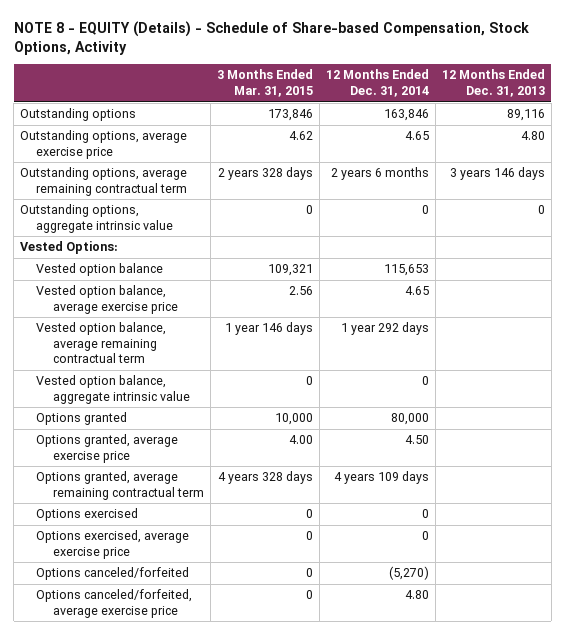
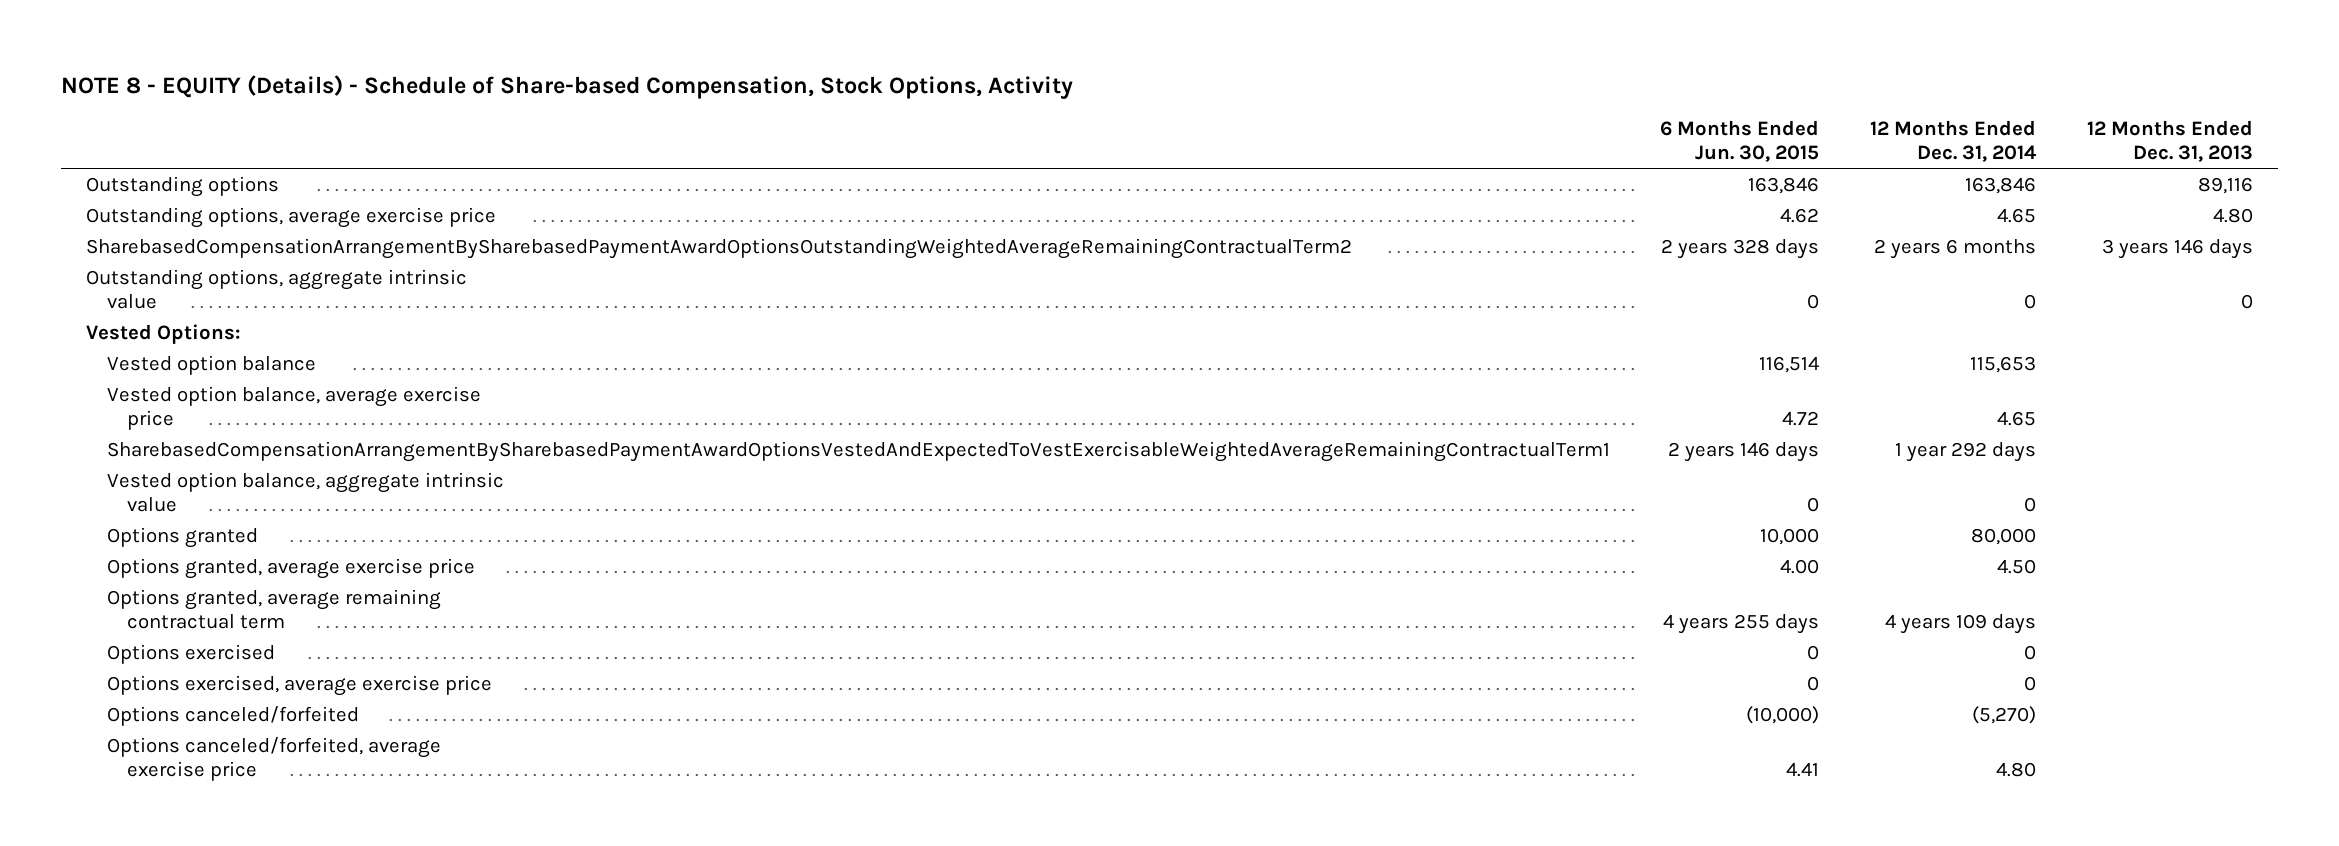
- | 3 Months Ended Mar. 31, 2015 | 12 Months Ended Dec. 31, 2014 | 12 Months Ended Dec. 31, 2013
+ | 6 Months Ended Jun. 30, 2015 | 12 Months Ended Dec. 31, 2014 | 12 Months Ended Dec. 31, 2013
- Outstanding options, average remaining contractual term | 2 years 328 days | 2 years 6 months | 3 years 146 days
+ SharebasedCompensationArrangementBySharebasedPaymentAwardOptionsOutstandingWeightedAverageRemainingContractualTerm2 | 2 years 328 days | 2 years 6 months | 3 years 146 days
- Vested option balance, average remaining contractual term | 1 year 146 days | 1 year 292 days |
+ SharebasedCompensationArrangementBySharebasedPaymentAwardOptionsVestedAndExpectedToVestExercisableWeightedAverageRemainingContractualTerm1 | 2 years 146 days | 1 year 292 days |

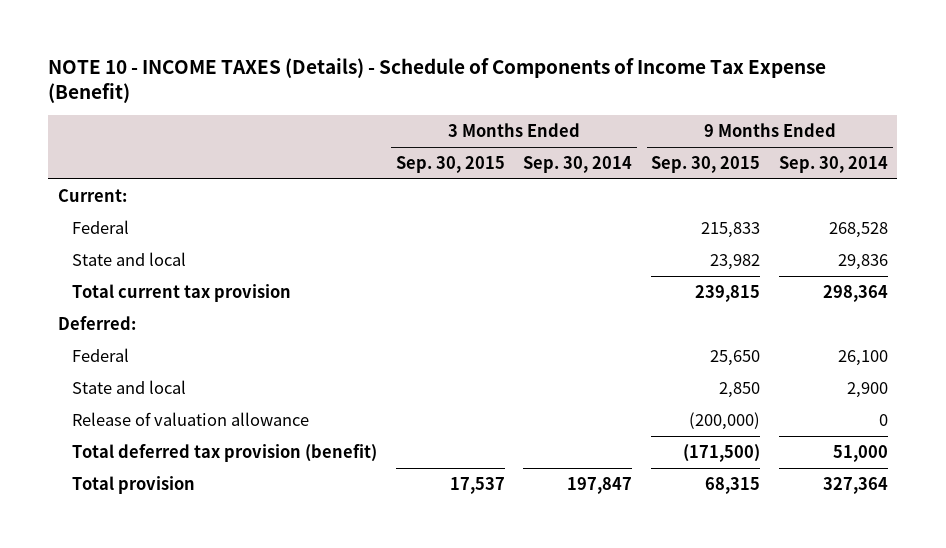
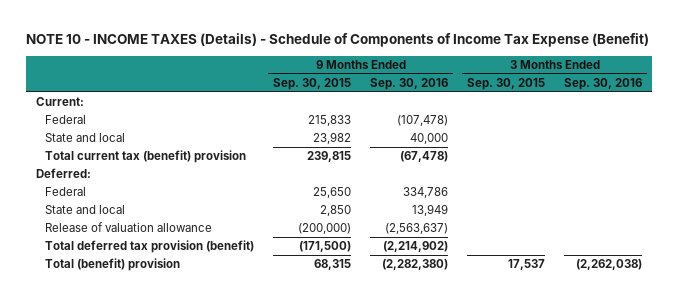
- | 3 Months Ended Sep. 30, 2015 | 3 Months Ended Sep. 30, 2014 | 9 Months Ended Sep. 30, 2015 | 9 Months Ended Sep. 30, 2014
+ | 9 Months Ended Sep. 30, 2015 | 9 Months Ended Sep. 30, 2016 | 3 Months Ended Sep. 30, 2015 | 3 Months Ended Sep. 30, 2016
- Total current tax provision | | | 239,815 | 298,364
+ Total current tax (benefit) provision | 239,815 | (67,478) | |
- Total provision | 17,537 | 197,847 | 68,315 | 327,364
+ Total (benefit) provision | 68,315 | (2,282,380) | 17,537 | (2,262,038)

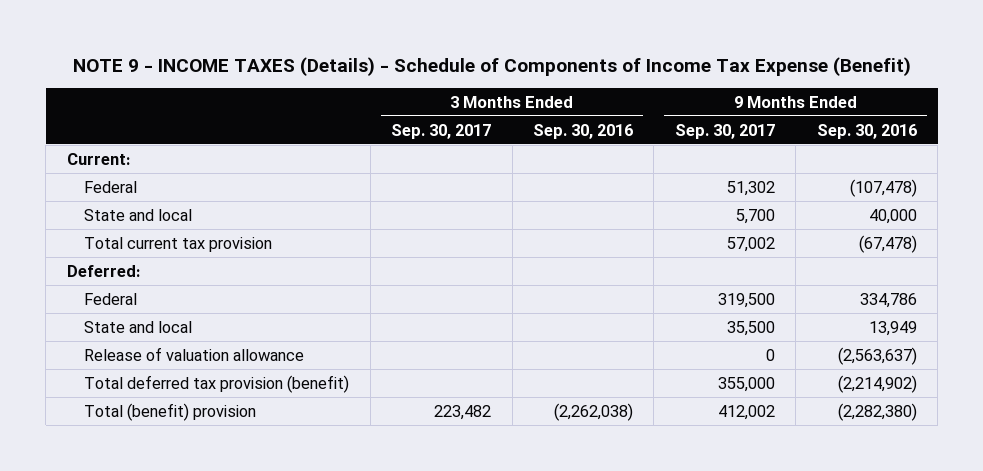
- NOTE 10 - INCOME TAXES (Details) - Schedule of Components of Income Tax Expense (Benefit)
+ NOTE 9 - INCOME TAXES (Details) - Schedule of Components of Income Tax Expense (Benefit)
- | 9 Months Ended Sep. 30, 2015 | 9 Months Ended Sep. 30, 2016 | 3 Months Ended Sep. 30, 2015 | 3 Months Ended Sep. 30, 2016
+ | 3 Months Ended Sep. 30, 2017 | 3 Months Ended Sep. 30, 2016 | 9 Months Ended Sep. 30, 2017 | 9 Months Ended Sep. 30, 2016
- Total current tax (benefit) provision | 239,815 | (67,478) | |
+ Total current tax provision | | | 57,002 | (67,478)

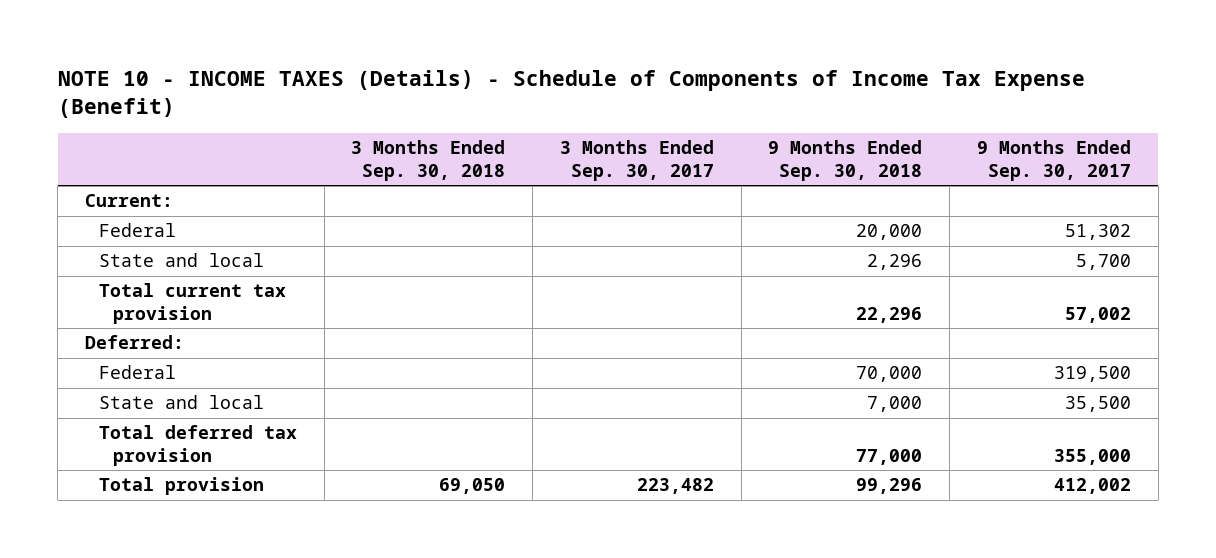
- NOTE 9 - INCOME TAXES (Details) - Schedule of Components of Income Tax Expense (Benefit)
+ NOTE 10 - INCOME TAXES (Details) - Schedule of Components of Income Tax Expense (Benefit)
- | 3 Months Ended Sep. 30, 2017 | 3 Months Ended Sep. 30, 2016 | 9 Months Ended Sep. 30, 2017 | 9 Months Ended Sep. 30, 2016
+ | 3 Months Ended Sep. 30, 2018 | 3 Months Ended Sep. 30, 2017 | 9 Months Ended Sep. 30, 2018 | 9 Months Ended Sep. 30, 2017
- Release of valuation allowance | | | 0 | (2,563,637)
- Total deferred tax provision (benefit) | | | 355,000 | (2,214,902)
- Total (benefit) provision | 223,482 | (2,262,038) | 412,002 | (2,282,380)
+ Total deferred tax provision | | | 77,000 | 355,000
+ Total provision | 69,050 | 223,482 | 99,296 | 412,002

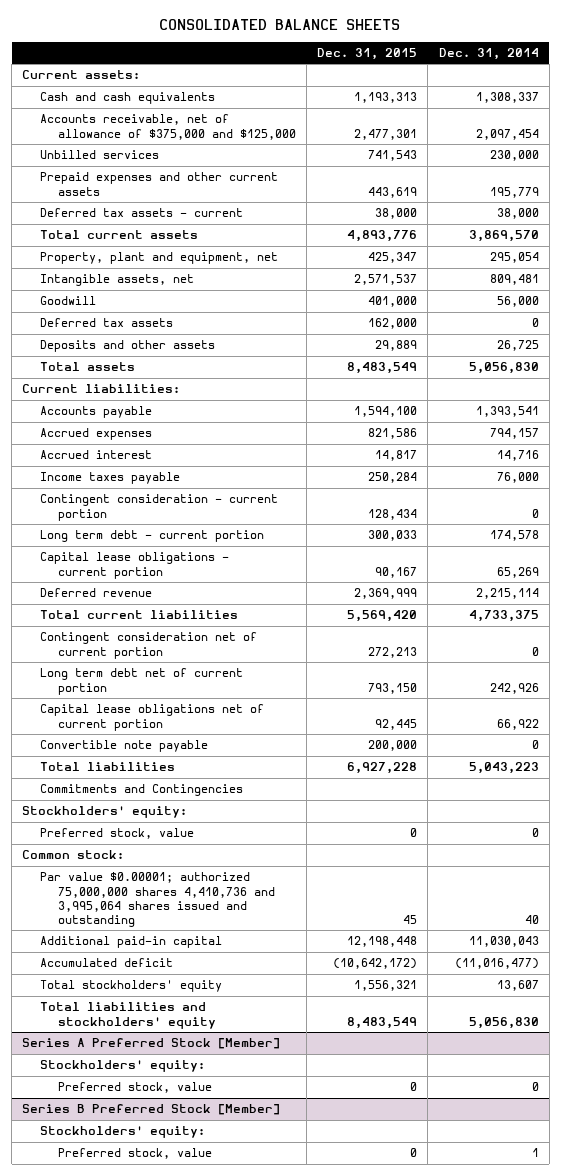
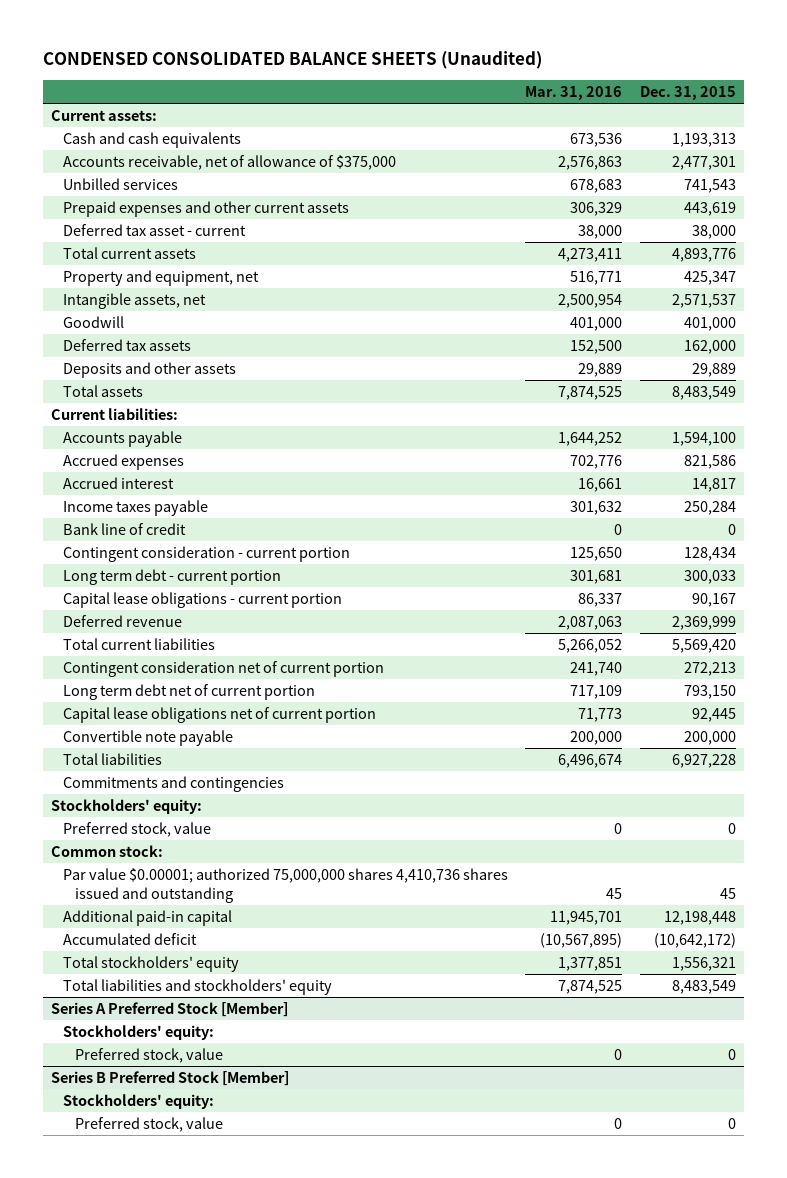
- CONSOLIDATED BALANCE SHEETS
+ CONDENSED CONSOLIDATED BALANCE SHEETS (Unaudited)
- | Dec. 31, 2015 | Dec. 31, 2014
+ | Mar. 31, 2016 | Dec. 31, 2015
- Accounts receivable, net of allowance of $375,000 and $125,000 | 2,477,301 | 2,097,454
+ Accounts receivable, net of allowance of $375,000 | 2,576,863 | 2,477,301
- Deferred tax assets - current | 38,000 | 38,000
+ Deferred tax asset - current | 38,000 | 38,000
- Property, plant and equipment, net | 425,347 | 295,054
+ Property and equipment, net | 516,771 | 425,347
+ Bank line of credit | 0 | 0
- Commitments and Contingencies
+ Commitments and contingencies
- Par value $0.00001; authorized 75,000,000 shares 4,410,736 and 3,995,064 shares issued and outstanding | 45 | 40
+ Par value $0.00001; authorized 75,000,000 shares 4,410,736 shares issued and outstanding | 45 | 45

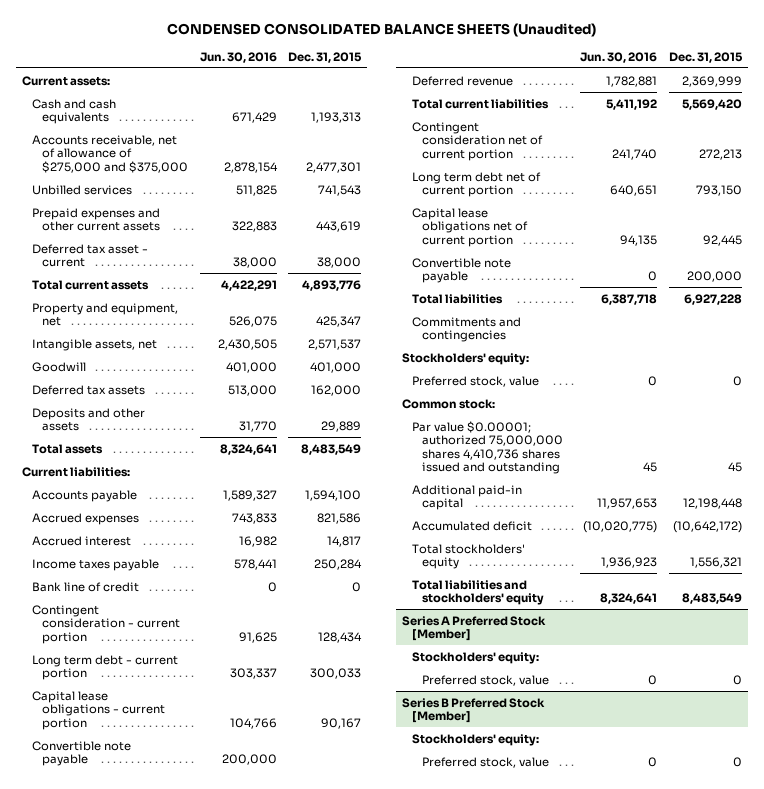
- | Mar. 31, 2016 | Dec. 31, 2015
+ | Jun. 30, 2016 | Dec. 31, 2015
- Accounts receivable, net of allowance of $375,000 | 2,576,863 | 2,477,301
+ Accounts receivable, net of allowance of $275,000 and $375,000 | 2,878,154 | 2,477,301
+ Convertible note payable | 200,000 |

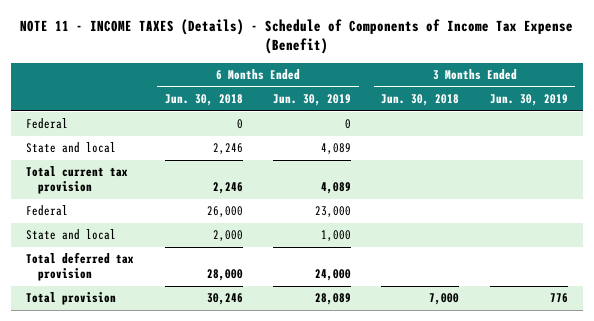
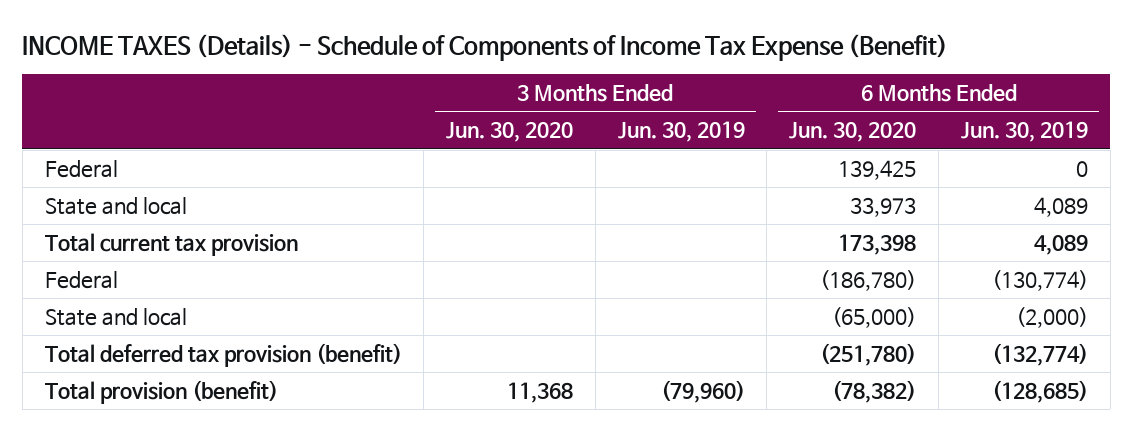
- NOTE 11 - INCOME TAXES (Details) - Schedule of Components of Income Tax Expense (Benefit)
+ INCOME TAXES (Details) - Schedule of Components of Income Tax Expense (Benefit)
- | 6 Months Ended Jun. 30, 2018 | 6 Months Ended Jun. 30, 2019 | 3 Months Ended Jun. 30, 2018 | 3 Months Ended Jun. 30, 2019
+ | 3 Months Ended Jun. 30, 2020 | 3 Months Ended Jun. 30, 2019 | 6 Months Ended Jun. 30, 2020 | 6 Months Ended Jun. 30, 2019
- Federal | 26,000 | 23,000 | |
- State and local | 2,000 | 1,000 | |
- Total deferred tax provision | 28,000 | 24,000 | |
- Total provision | 30,246 | 28,089 | 7,000 | 776
+ Federal | | | (186,780) | (130,774)
+ State and local | | | (65,000) | (2,000)
+ Total deferred tax provision (benefit) | | | (251,780) | (132,774)
+ Total provision (benefit) | 11,368 | (79,960) | (78,382) | (128,685)

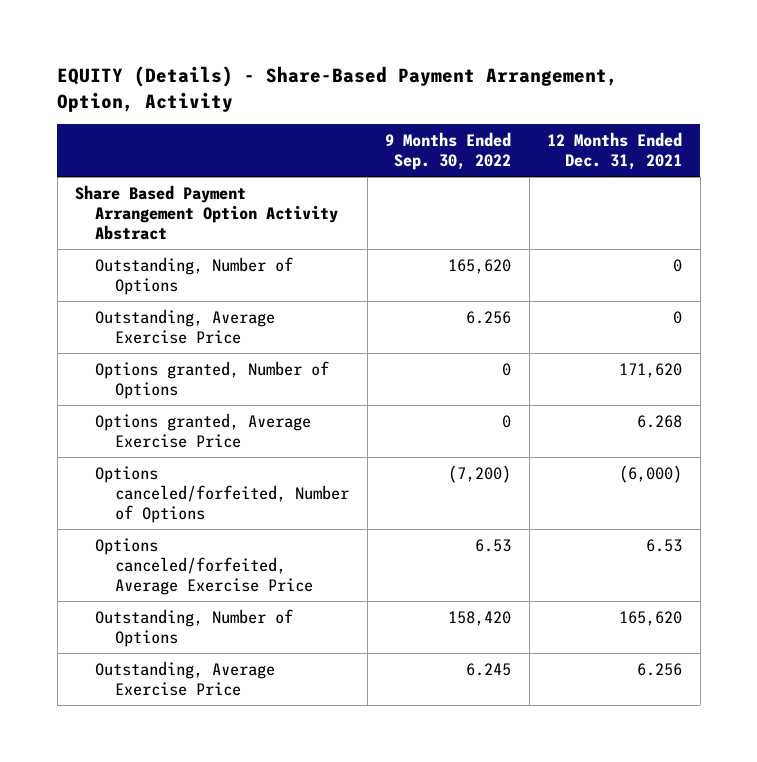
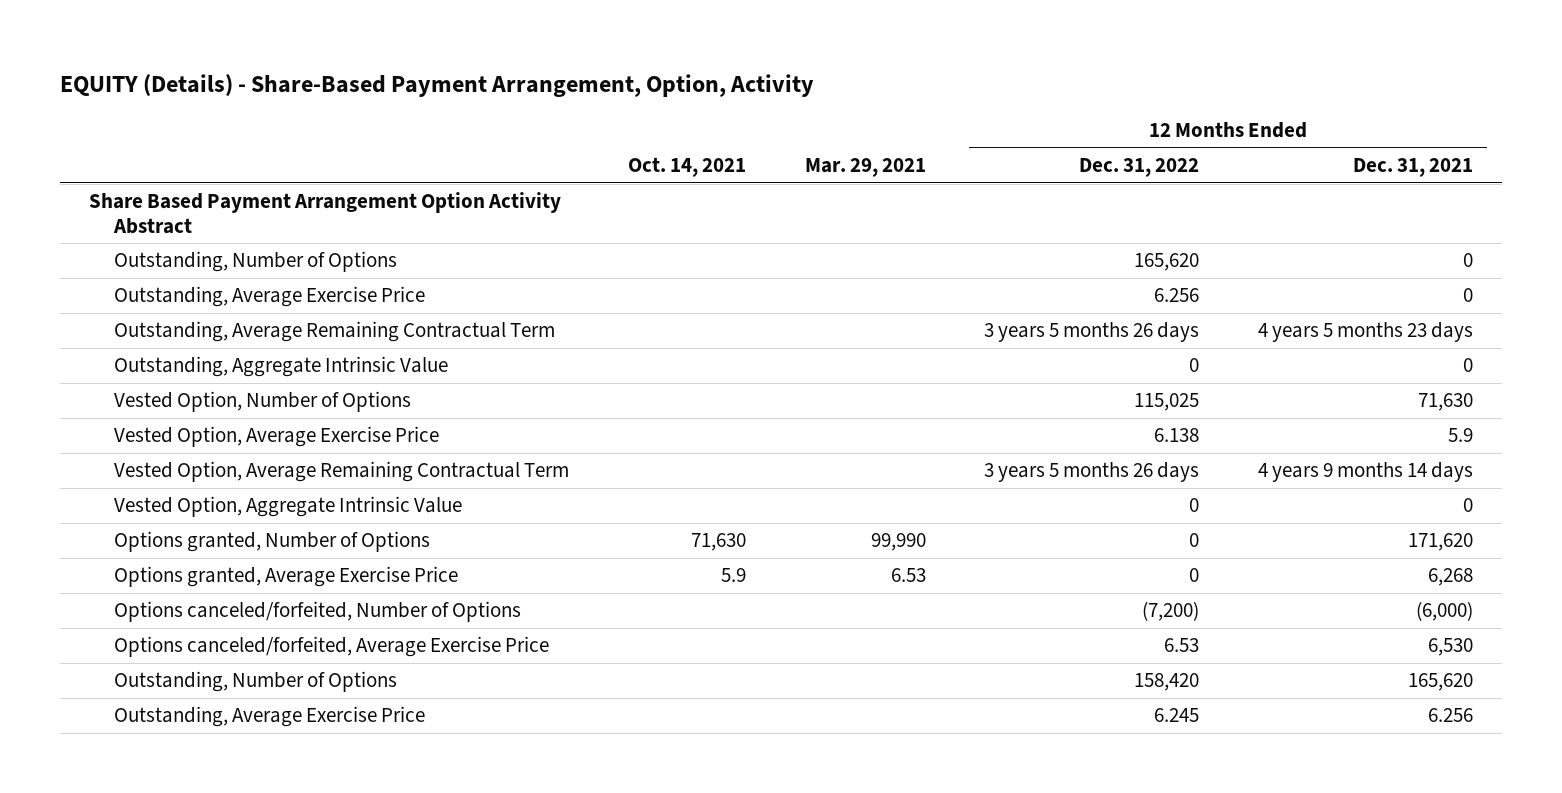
- | 9 Months Ended Sep. 30, 2022 | 12 Months Ended Dec. 31, 2021
+ | Oct. 14, 2021 | Mar. 29, 2021 | 12 Months Ended Dec. 31, 2022 | 12 Months Ended Dec. 31, 2021
+ Outstanding, Average Remaining Contractual Term | | | 3 years 5 months 26 days | 4 years 5 months 23 days
+ Outstanding, Aggregate Intrinsic Value | | | 0 | 0
+ Vested Option, Number of Options | | | 115,025 | 71,630
+ Vested Option, Average Exercise Price | | | 6.138 | 5.9
+ Vested Option, Average Remaining Contractual Term | | | 3 years 5 months 26 days | 4 years 9 months 14 days
+ Vested Option, Aggregate Intrinsic Value | | | 0 | 0
- Options granted, Average Exercise Price | 0 | 6.268
+ Options granted, Average Exercise Price | 5.9 | 6.53 | 0 | 6,268
- Options canceled/forfeited, Average Exercise Price | 6.53 | 6.53
+ Options canceled/forfeited, Average Exercise Price | | | 6.53 | 6,530

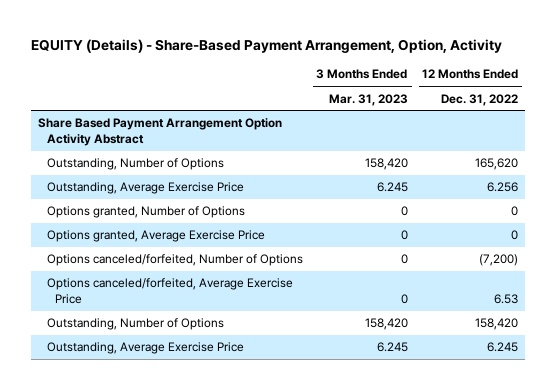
- | Oct. 14, 2021 | Mar. 29, 2021 | 12 Months Ended Dec. 31, 2022 | 12 Months Ended Dec. 31, 2021
+ | 3 Months Ended Mar. 31, 2023 | 12 Months Ended Dec. 31, 2022
- Outstanding, Average Remaining Contractual Term | | | 3 years 5 months 26 days | 4 years 5 months 23 days
- Outstanding, Aggregate Intrinsic Value | | | 0 | 0
- Vested Option, Number of Options | | | 115,025 | 71,630
- Vested Option, Average Exercise Price | | | 6.138 | 5.9
- Vested Option, Average Remaining Contractual Term | | | 3 years 5 months 26 days | 4 years 9 months 14 days
- Vested Option, Aggregate Intrinsic Value | | | 0 | 0

